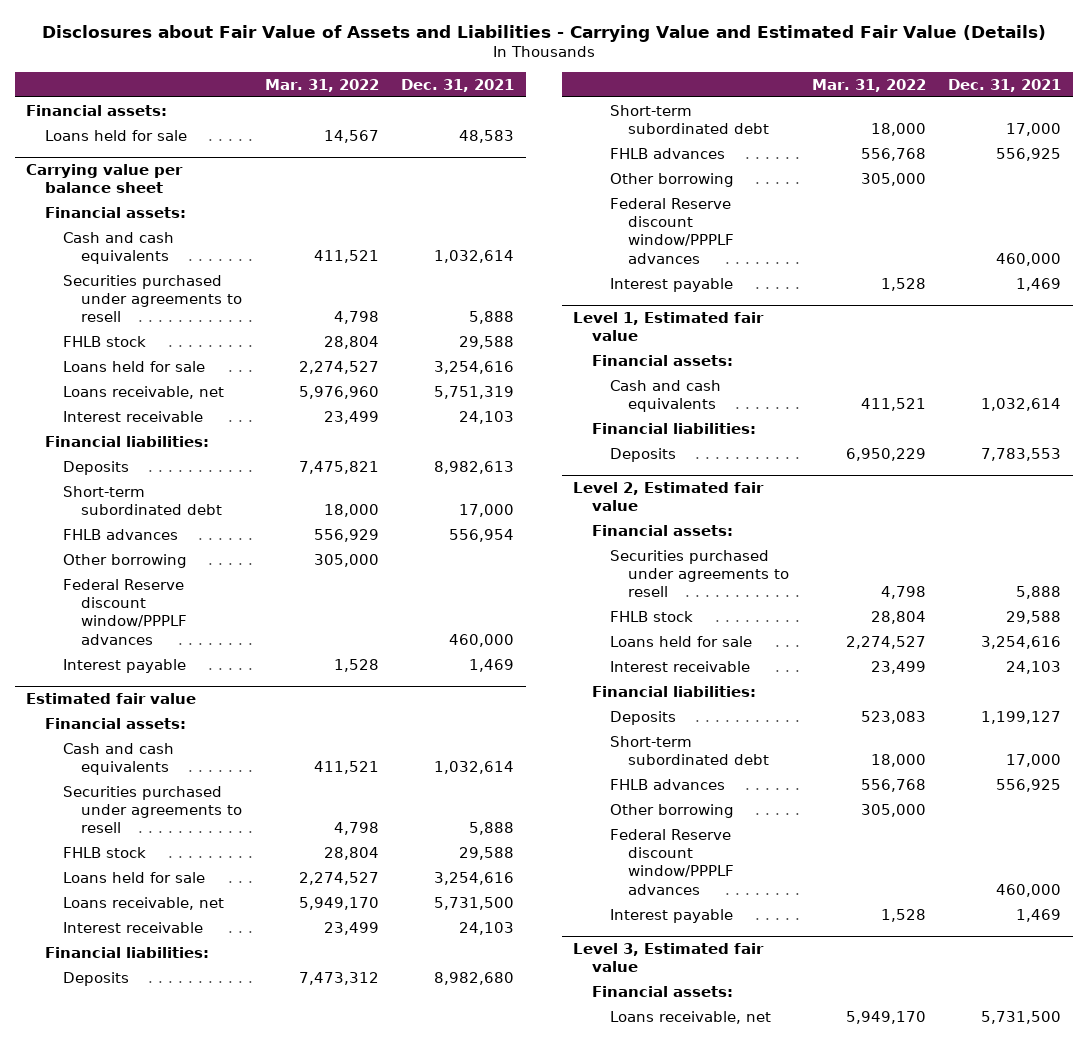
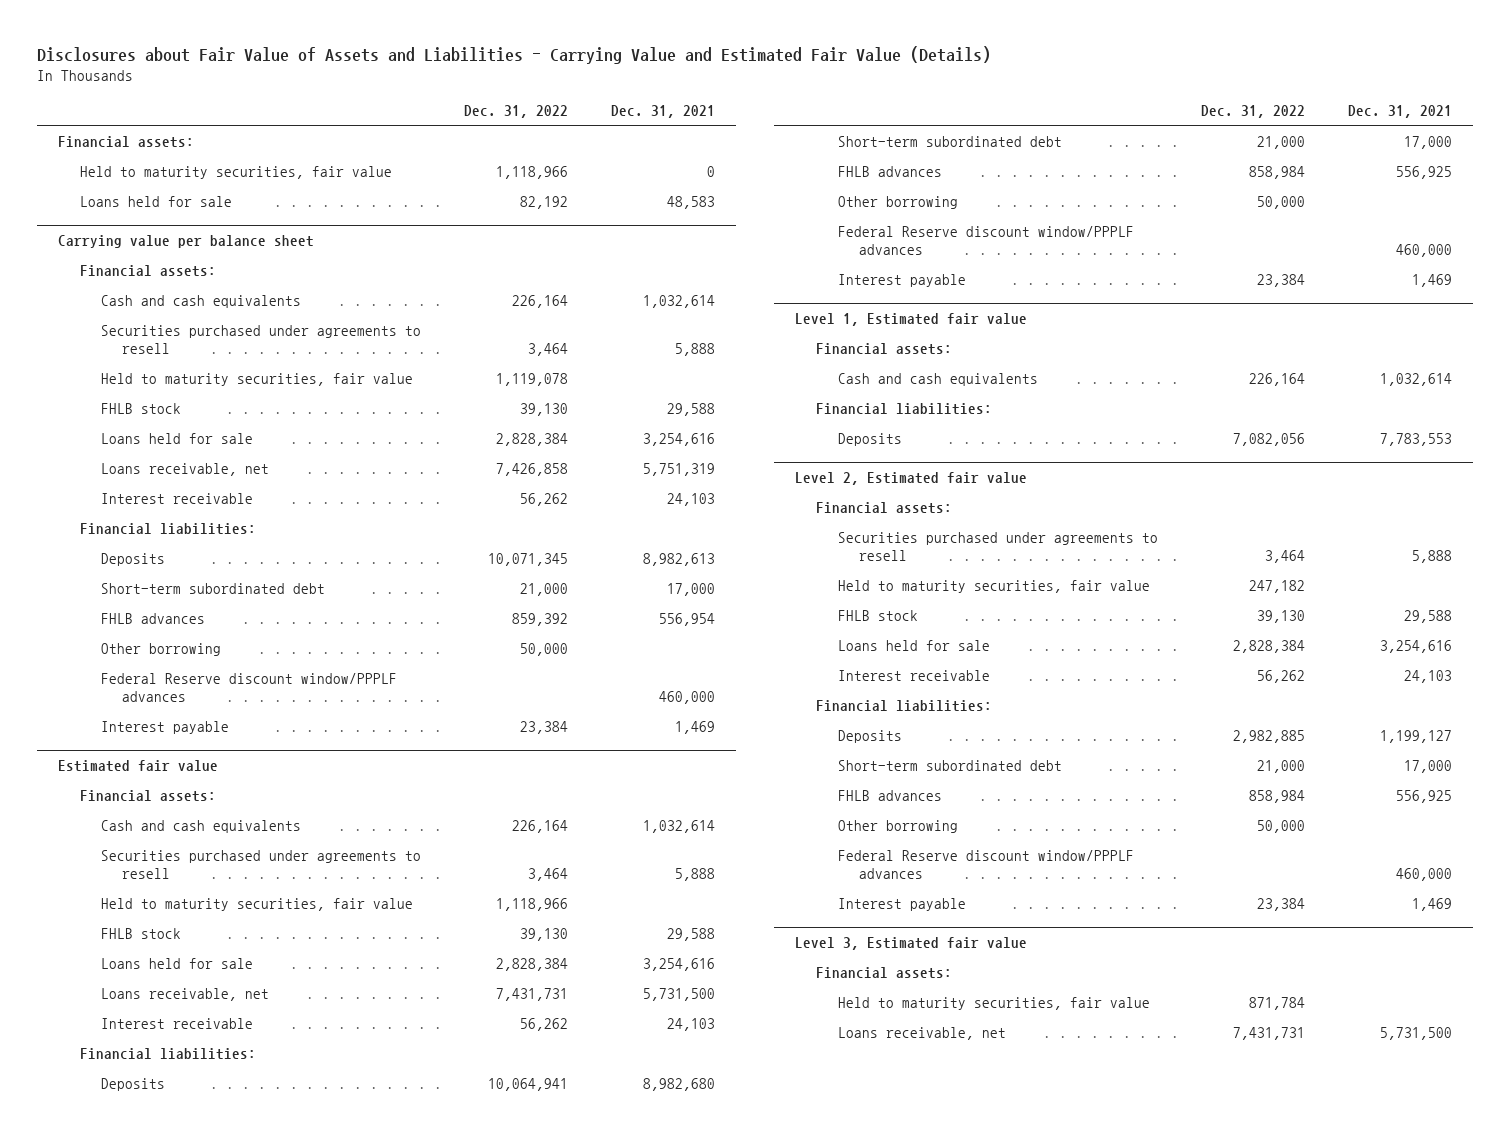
- | Mar. 31, 2022 | Dec. 31, 2021
+ | Dec. 31, 2022 | Dec. 31, 2021
+ Held to maturity securities, fair value | 1,118,966 | 0
@ Carrying value per balance sheet
+ Held to maturity securities, fair value | 1,119,078 |
@ Estimated fair value
+ Held to maturity securities, fair value | 1,118,966 |
@ Level 2, Estimated fair value
+ Held to maturity securities, fair value | 247,182 |
@ Level 3, Estimated fair value
+ Held to maturity securities, fair value | 871,784 |

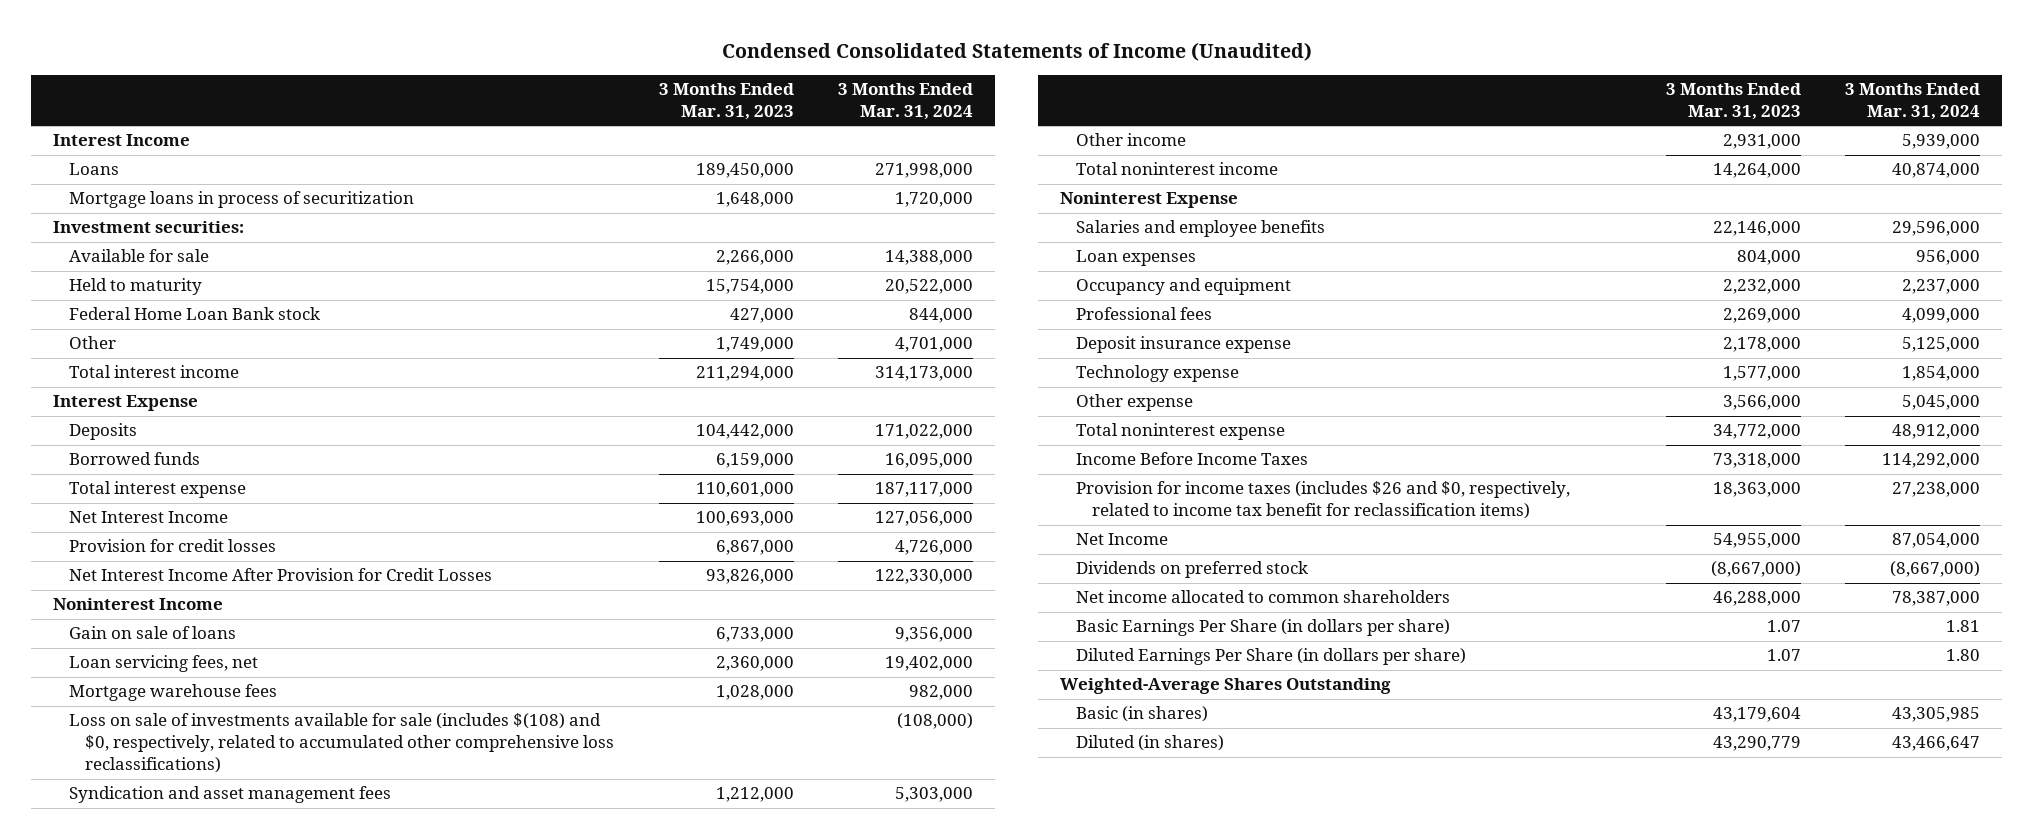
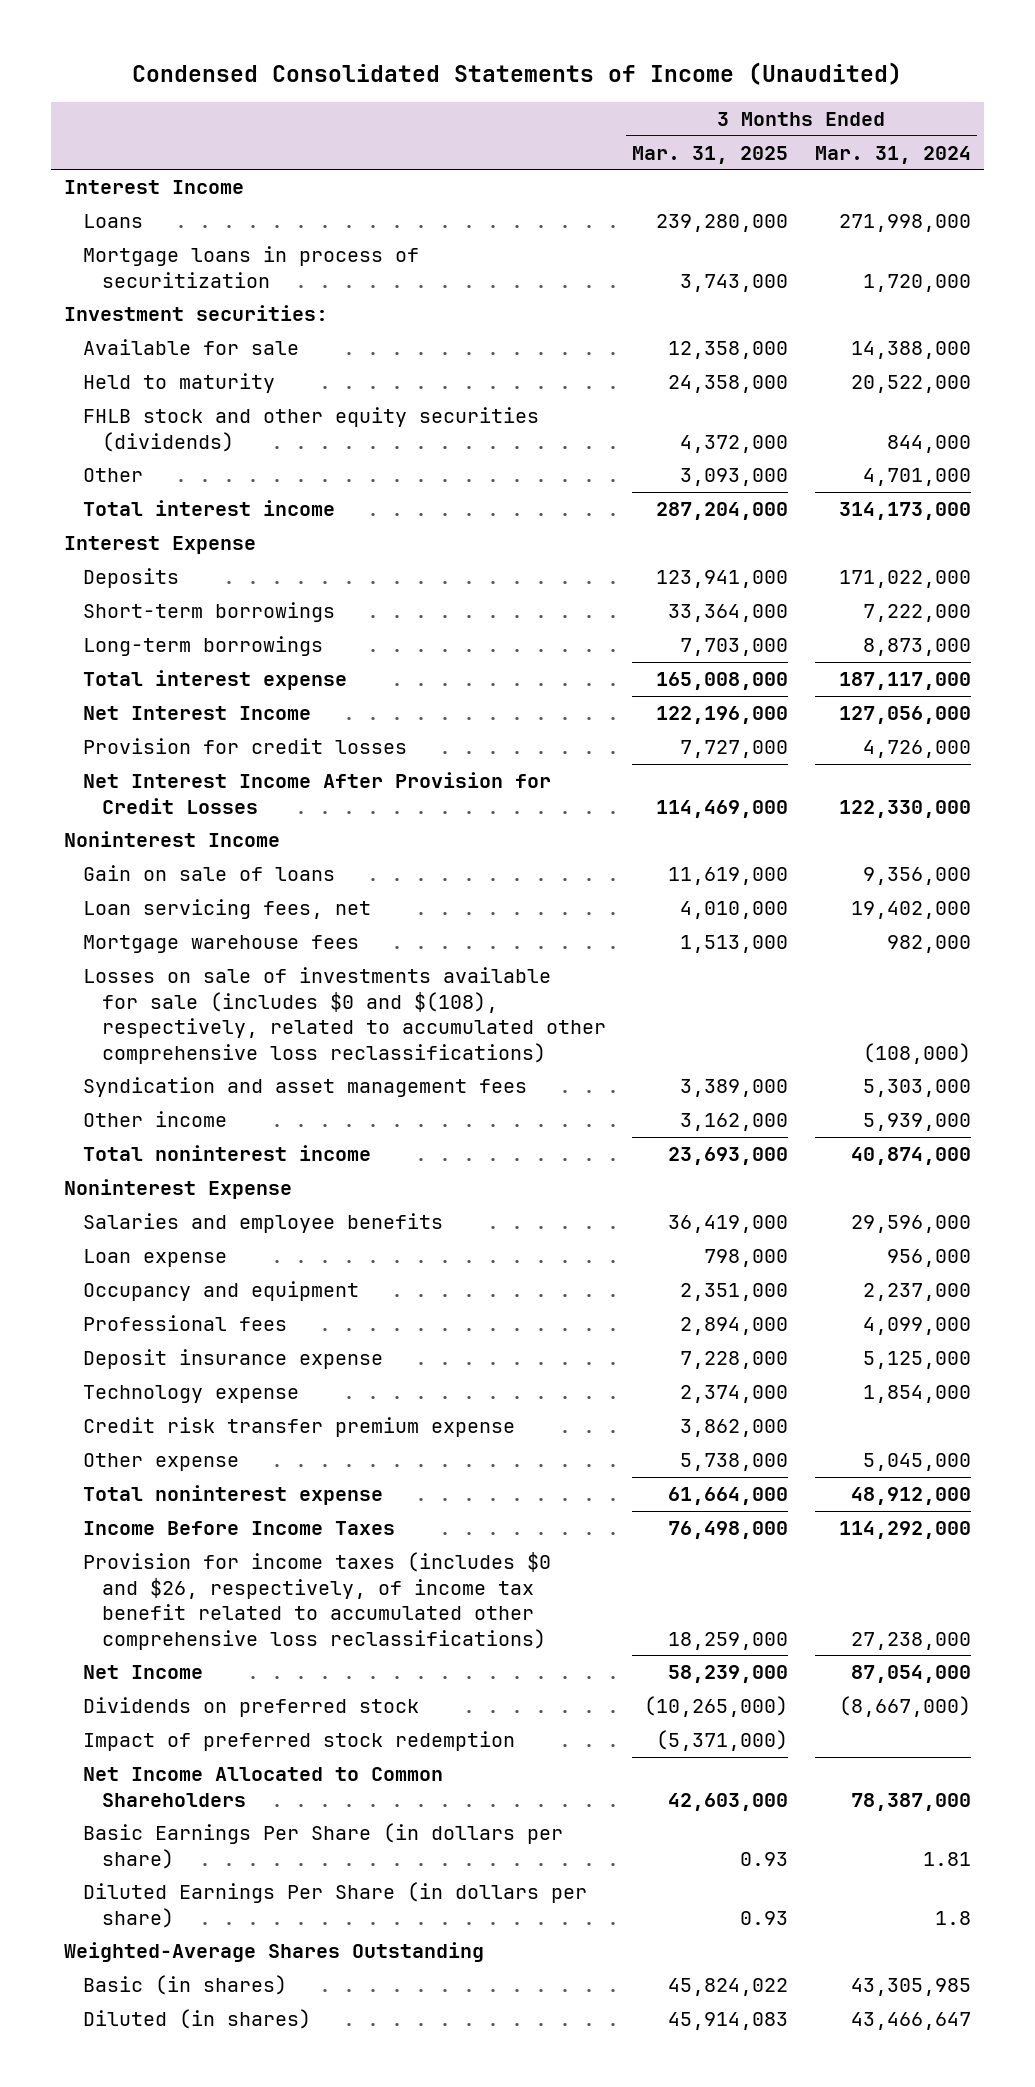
- | 3 Months Ended Mar. 31, 2023 | 3 Months Ended Mar. 31, 2024
+ | 3 Months Ended Mar. 31, 2025 | 3 Months Ended Mar. 31, 2024
- Federal Home Loan Bank stock | 427,000 | 844,000
+ FHLB stock and other equity securities (dividends) | 4,372,000 | 844,000
- Borrowed funds | 6,159,000 | 16,095,000
+ Short-term borrowings | 33,364,000 | 7,222,000
+ Long-term borrowings | 7,703,000 | 8,873,000
- Loss on sale of investments available for sale (includes $(108) and $0, respectively, related to accumulated other comprehensive loss reclassifications) | | (108,000)
+ Losses on sale of investments available for sale (includes $0 and $(108), respectively, related to accumulated other comprehensive loss reclassifications) | | (108,000)
- Loan expenses | 804,000 | 956,000
+ Loan expense | 798,000 | 956,000
+ Credit risk transfer premium expense | 3,862,000 |
- Provision for income taxes (includes $26 and $0, respectively, related to income tax benefit for reclassification items) | 18,363,000 | 27,238,000
+ Provision for income taxes (includes $0 and $26, respectively, of income tax benefit related to accumulated other comprehensive loss reclassifications) | 18,259,000 | 27,238,000
- Net income allocated to common shareholders | 46,288,000 | 78,387,000
+ Impact of preferred stock redemption | (5,371,000) |
+ Net Income Allocated to Common Shareholders | 42,603,000 | 78,387,000
- Diluted Earnings Per Share (in dollars per share) | 1.07 | 1.80
+ Diluted Earnings Per Share (in dollars per share) | 0.93 | 1.8

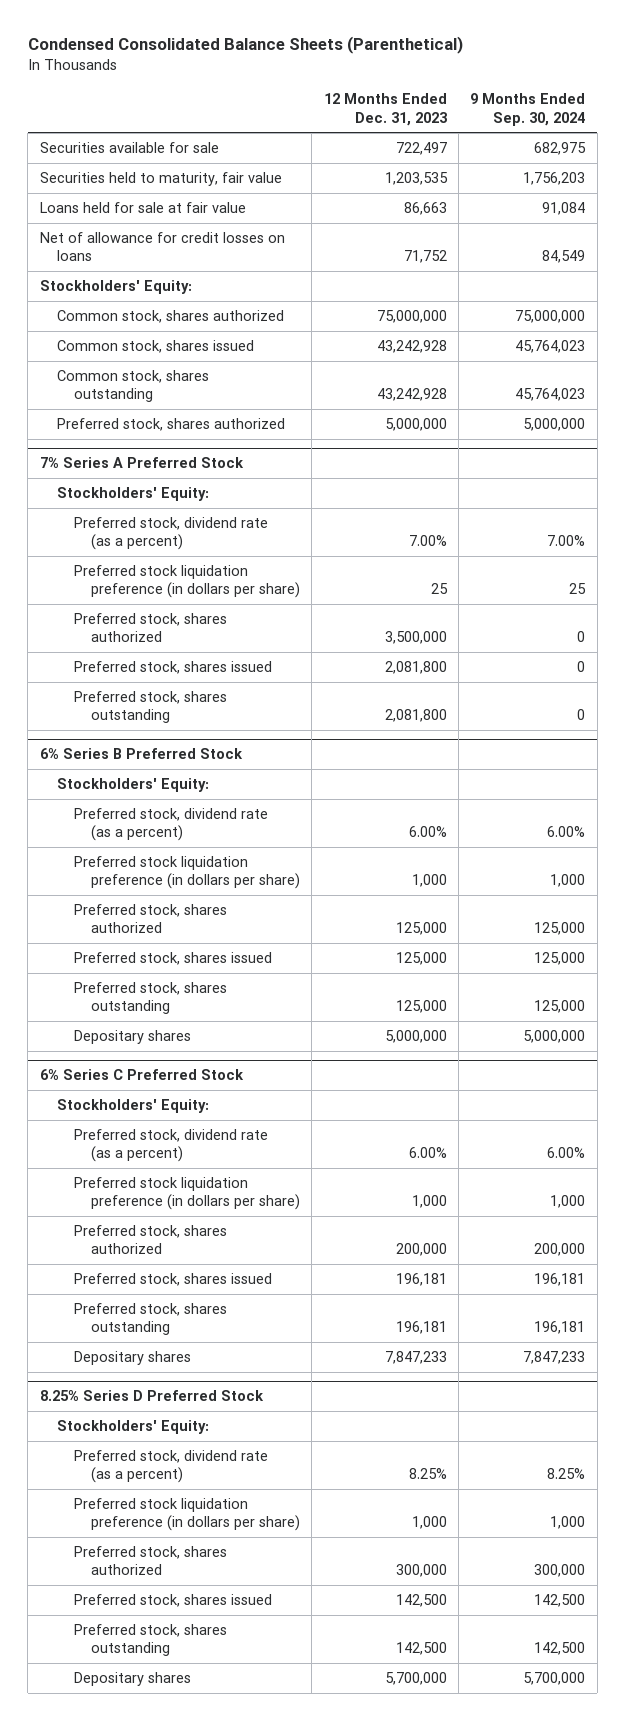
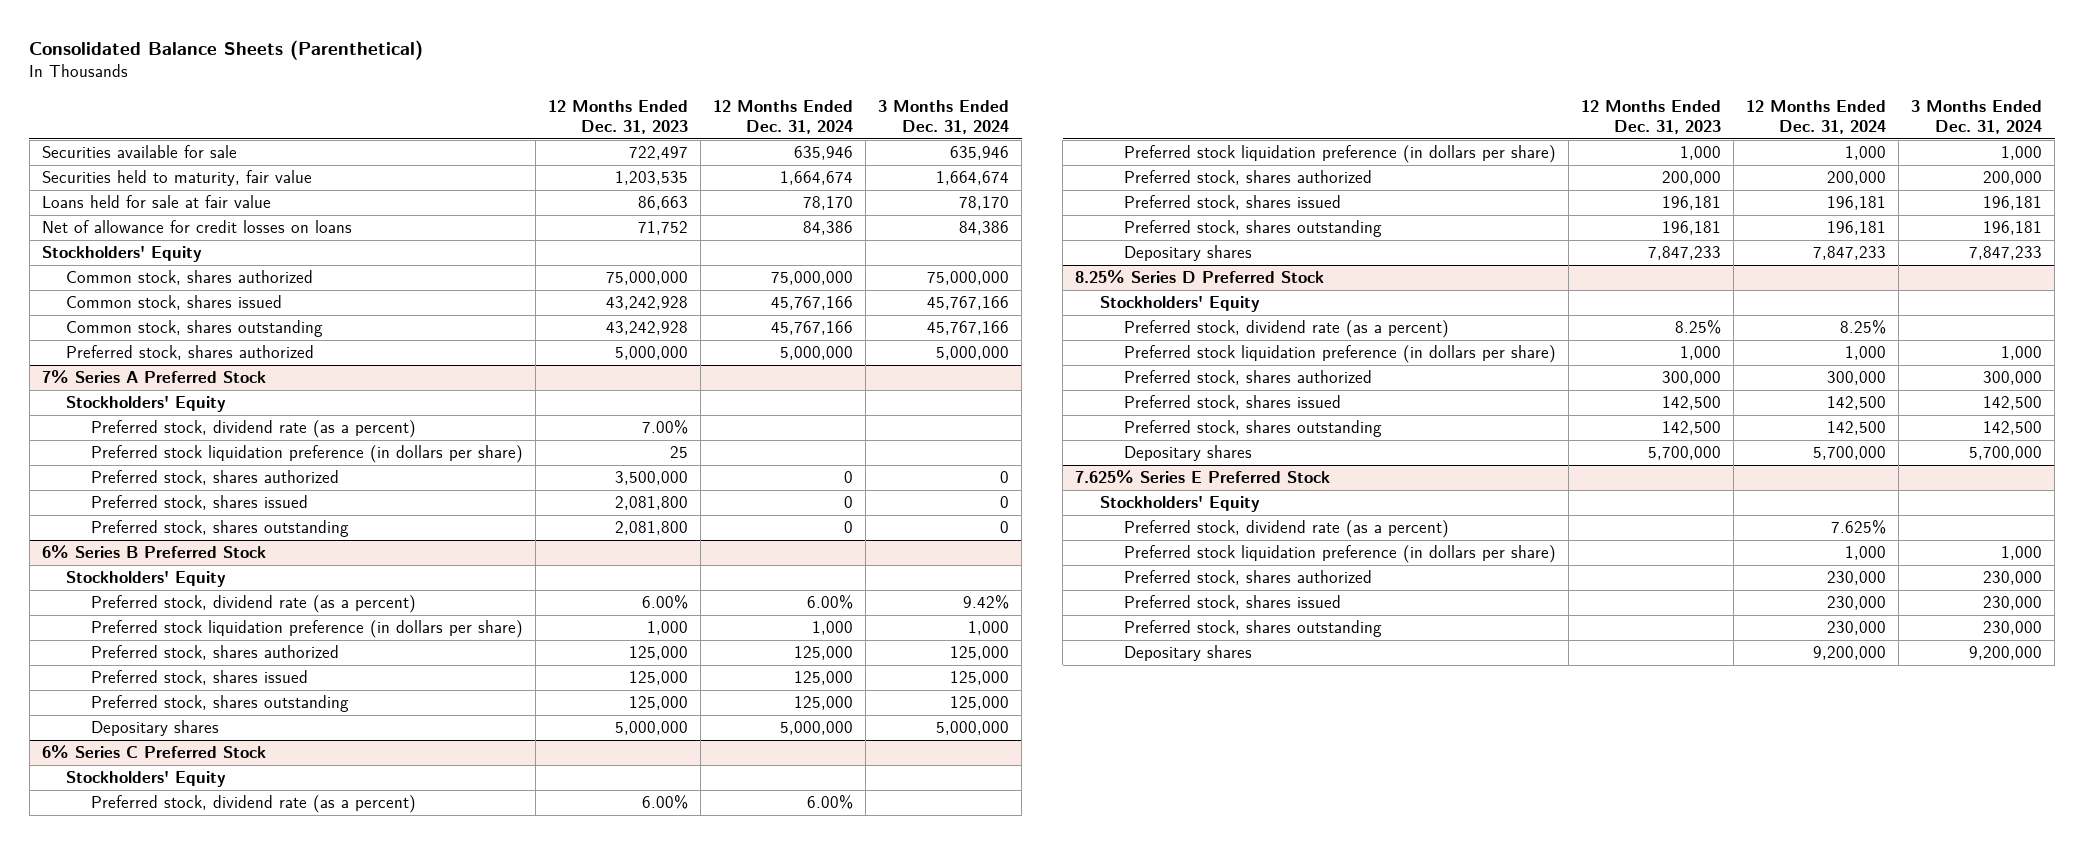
- Condensed Consolidated Balance Sheets (Parenthetical)
+ Consolidated Balance Sheets (Parenthetical)
- | 12 Months Ended Dec. 31, 2023 | 9 Months Ended Sep. 30, 2024
+ | 12 Months Ended Dec. 31, 2023 | 12 Months Ended Dec. 31, 2024 | 3 Months Ended Dec. 31, 2024
- Stockholders' Equity:
+ Stockholders' Equity
@ 7% Series A Preferred Stock
- Stockholders' Equity:
+ Stockholders' Equity
@ 6% Series B Preferred Stock
- Stockholders' Equity:
+ Stockholders' Equity
@ 6% Series C Preferred Stock
- Stockholders' Equity:
+ Stockholders' Equity
@ 8.25% Series D Preferred Stock
- Stockholders' Equity:
+ Stockholders' Equity
+ 7.625% Series E Preferred Stock
+ Stockholders' Equity
+ Preferred stock, dividend rate (as a percent) | | 7.625% |
+ Preferred stock liquidation preference (in dollars per share) | | 1,000 | 1,000
+ Preferred stock, shares authorized | | 230,000 | 230,000
+ Preferred stock, shares issued | | 230,000 | 230,000
+ Preferred stock, shares outstanding | | 230,000 | 230,000
+ Depositary shares | | 9,200,000 | 9,200,000

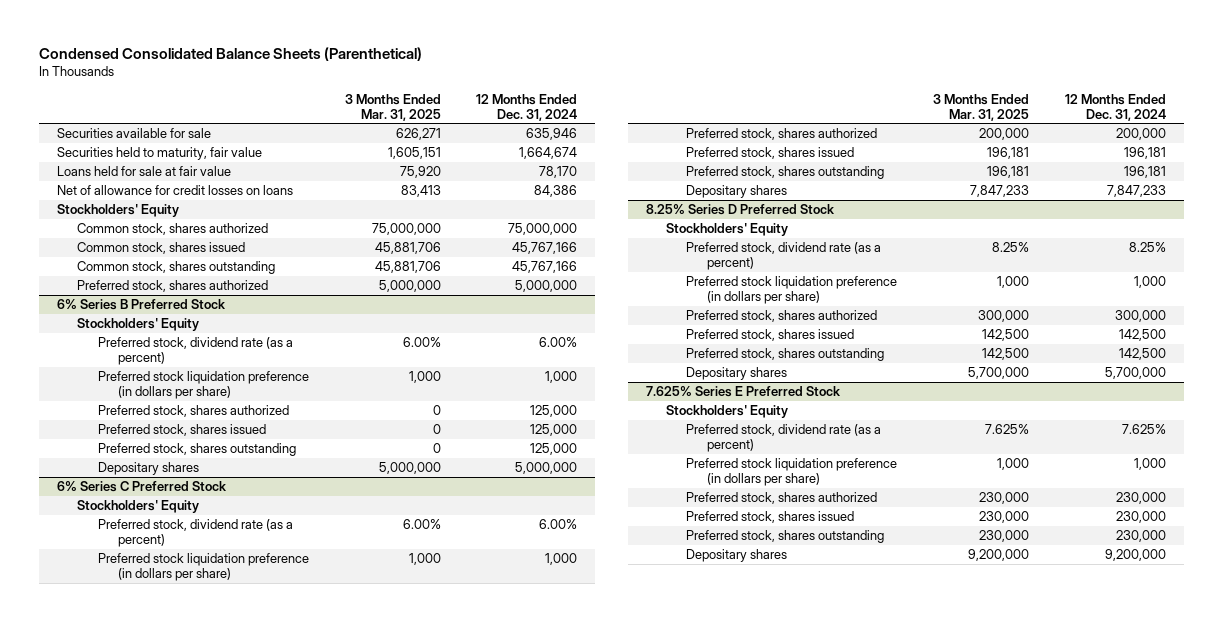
- Consolidated Balance Sheets (Parenthetical)
+ Condensed Consolidated Balance Sheets (Parenthetical)
- | 12 Months Ended Dec. 31, 2023 | 12 Months Ended Dec. 31, 2024 | 3 Months Ended Dec. 31, 2024
+ | 3 Months Ended Mar. 31, 2025 | 12 Months Ended Dec. 31, 2024
- 7% Series A Preferred Stock
- Stockholders' Equity
- Preferred stock, dividend rate (as a percent) | 7.00% | |
- Preferred stock liquidation preference (in dollars per share) | 25 | |
- Preferred stock, shares authorized | 3,500,000 | 0 | 0
- Preferred stock, shares issued | 2,081,800 | 0 | 0
- Preferred stock, shares outstanding | 2,081,800 | 0 | 0

